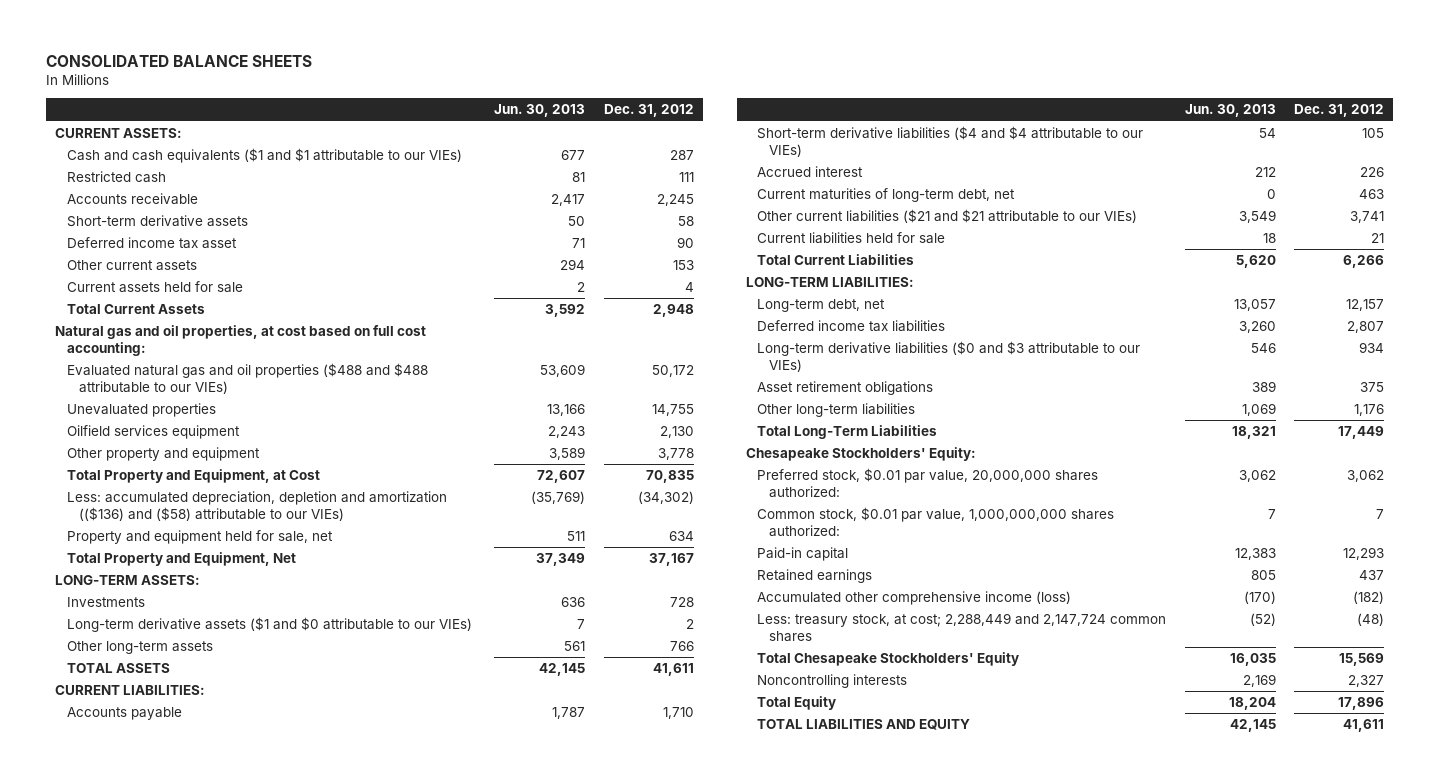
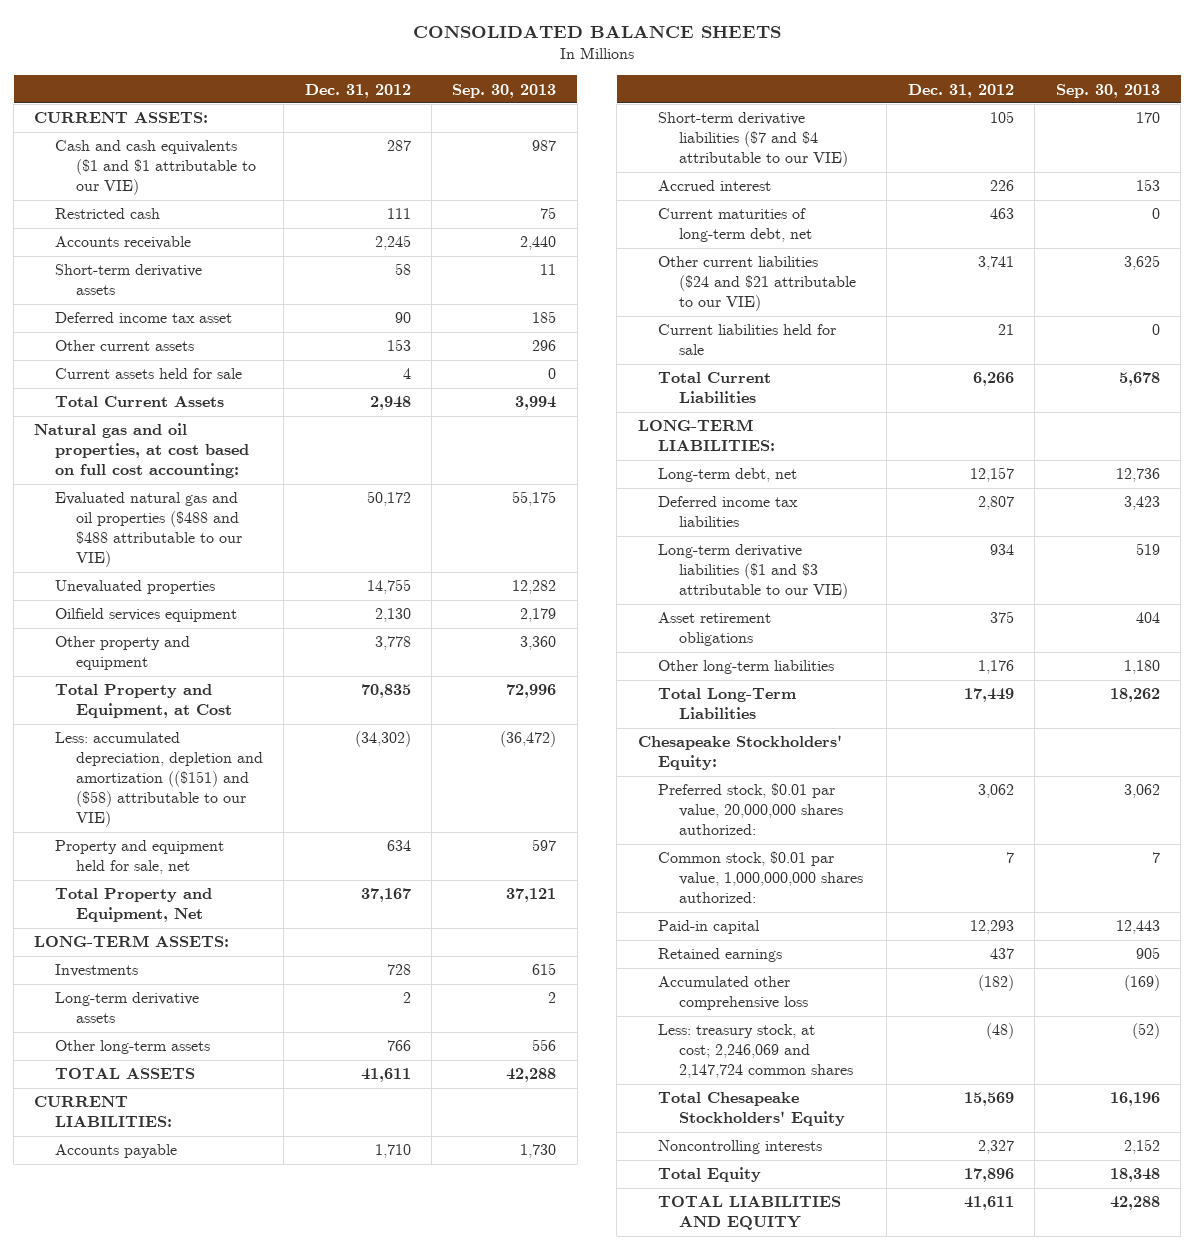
- | Jun. 30, 2013 | Dec. 31, 2012
+ | Dec. 31, 2012 | Sep. 30, 2013
- Cash and cash equivalents ($1 and $1 attributable to our VIEs) | 677 | 287
+ Cash and cash equivalents ($1 and $1 attributable to our VIE) | 287 | 987
- Evaluated natural gas and oil properties ($488 and $488 attributable to our VIEs) | 53,609 | 50,172
+ Evaluated natural gas and oil properties ($488 and $488 attributable to our VIE) | 50,172 | 55,175
- Less: accumulated depreciation, depletion and amortization (($136) and ($58) attributable to our VIEs) | (35,769) | (34,302)
+ Less: accumulated depreciation, depletion and amortization (($151) and ($58) attributable to our VIE) | (34,302) | (36,472)
- Long-term derivative assets ($1 and $0 attributable to our VIEs) | 7 | 2
+ Long-term derivative assets | 2 | 2
- Short-term derivative liabilities ($4 and $4 attributable to our VIEs) | 54 | 105
+ Short-term derivative liabilities ($7 and $4 attributable to our VIE) | 105 | 170
- Other current liabilities ($21 and $21 attributable to our VIEs) | 3,549 | 3,741
+ Other current liabilities ($24 and $21 attributable to our VIE) | 3,741 | 3,625
- Long-term derivative liabilities ($0 and $3 attributable to our VIEs) | 546 | 934
+ Long-term derivative liabilities ($1 and $3 attributable to our VIE) | 934 | 519
- Accumulated other comprehensive income (loss) | (170) | (182)
- Less: treasury stock, at cost; 2,288,449 and 2,147,724 common shares | (52) | (48)
+ Accumulated other comprehensive loss | (182) | (169)
+ Less: treasury stock, at cost; 2,246,069 and 2,147,724 common shares | (48) | (52)

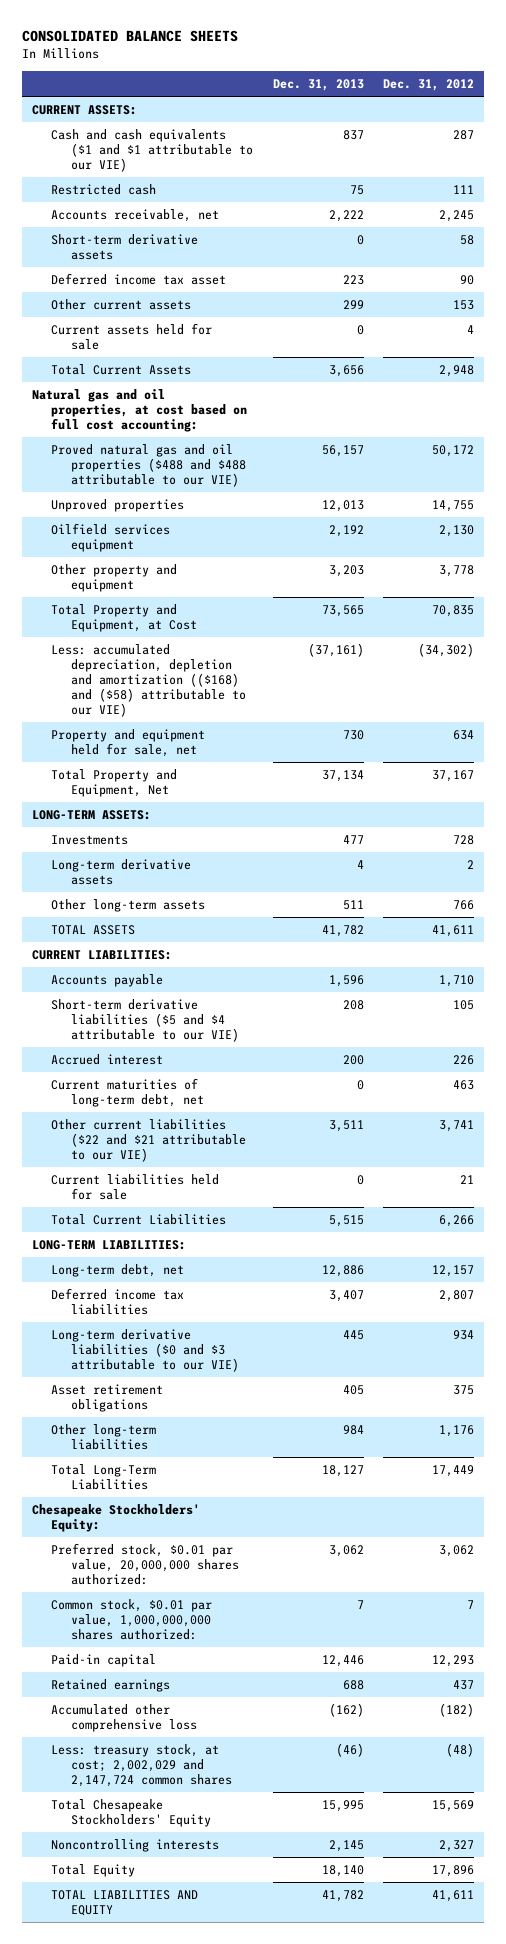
- | Dec. 31, 2012 | Sep. 30, 2013
+ | Dec. 31, 2013 | Dec. 31, 2012
- Accounts receivable | 2,245 | 2,440
+ Accounts receivable, net | 2,222 | 2,245
- Evaluated natural gas and oil properties ($488 and $488 attributable to our VIE) | 50,172 | 55,175
- Unevaluated properties | 14,755 | 12,282
+ Proved natural gas and oil properties ($488 and $488 attributable to our VIE) | 56,157 | 50,172
+ Unproved properties | 12,013 | 14,755
- Less: accumulated depreciation, depletion and amortization (($151) and ($58) attributable to our VIE) | (34,302) | (36,472)
+ Less: accumulated depreciation, depletion and amortization (($168) and ($58) attributable to our VIE) | (37,161) | (34,302)
- Short-term derivative liabilities ($7 and $4 attributable to our VIE) | 105 | 170
+ Short-term derivative liabilities ($5 and $4 attributable to our VIE) | 208 | 105
- Other current liabilities ($24 and $21 attributable to our VIE) | 3,741 | 3,625
+ Other current liabilities ($22 and $21 attributable to our VIE) | 3,511 | 3,741
- Long-term derivative liabilities ($1 and $3 attributable to our VIE) | 934 | 519
+ Long-term derivative liabilities ($0 and $3 attributable to our VIE) | 445 | 934
- Less: treasury stock, at cost; 2,246,069 and 2,147,724 common shares | (48) | (52)
+ Less: treasury stock, at cost; 2,002,029 and 2,147,724 common shares | (46) | (48)

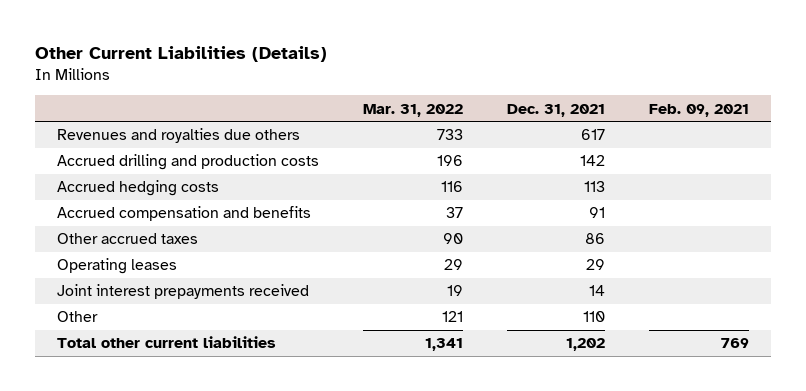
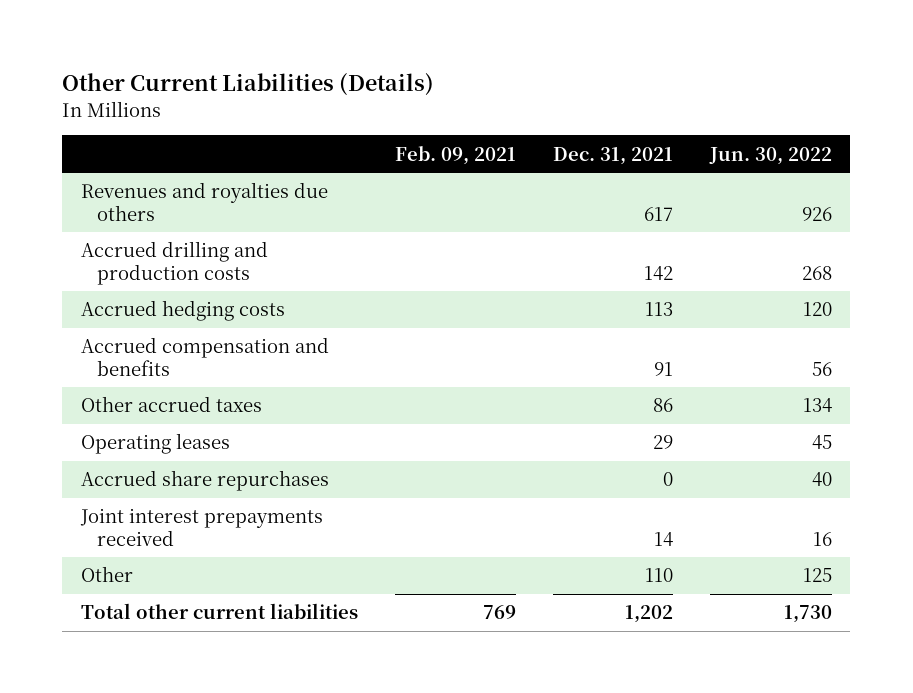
- | Mar. 31, 2022 | Dec. 31, 2021 | Feb. 09, 2021
+ | Feb. 09, 2021 | Dec. 31, 2021 | Jun. 30, 2022
+ Accrued share repurchases | | 0 | 40

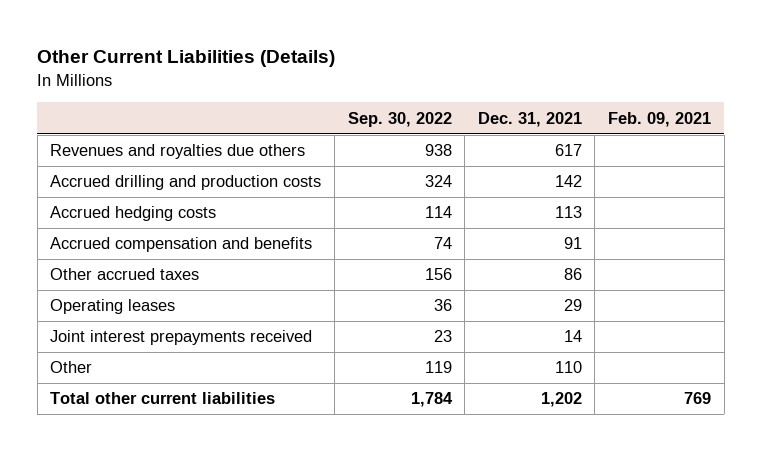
- | Feb. 09, 2021 | Dec. 31, 2021 | Jun. 30, 2022
+ | Sep. 30, 2022 | Dec. 31, 2021 | Feb. 09, 2021
- Accrued share repurchases | | 0 | 40

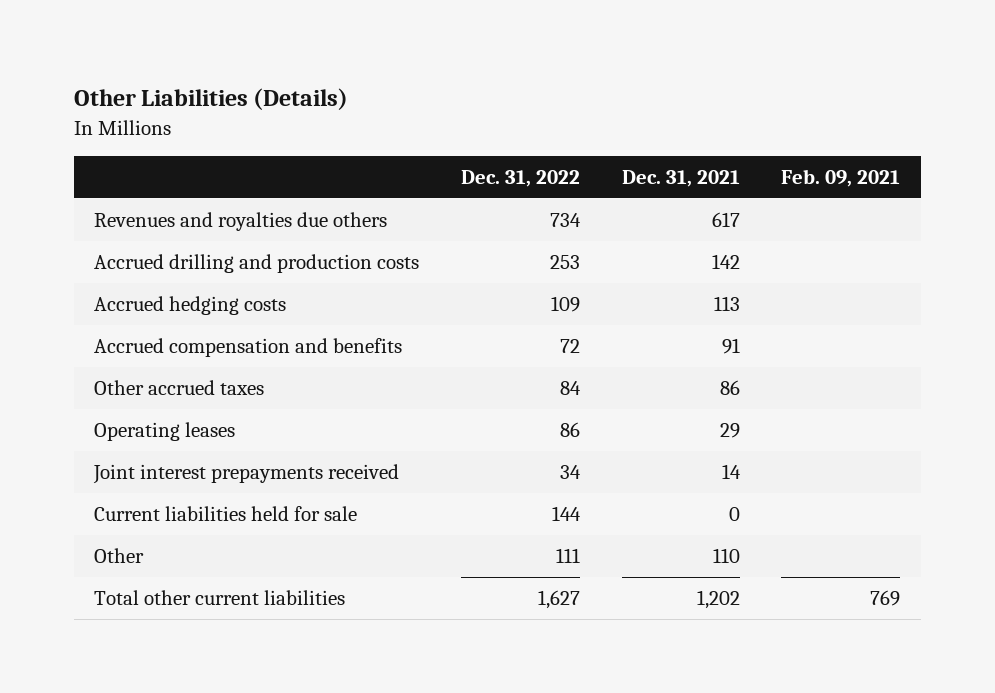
- Other Current Liabilities (Details)
+ Other Liabilities (Details)
- | Sep. 30, 2022 | Dec. 31, 2021 | Feb. 09, 2021
+ | Dec. 31, 2022 | Dec. 31, 2021 | Feb. 09, 2021
+ Current liabilities held for sale | 144 | 0 |

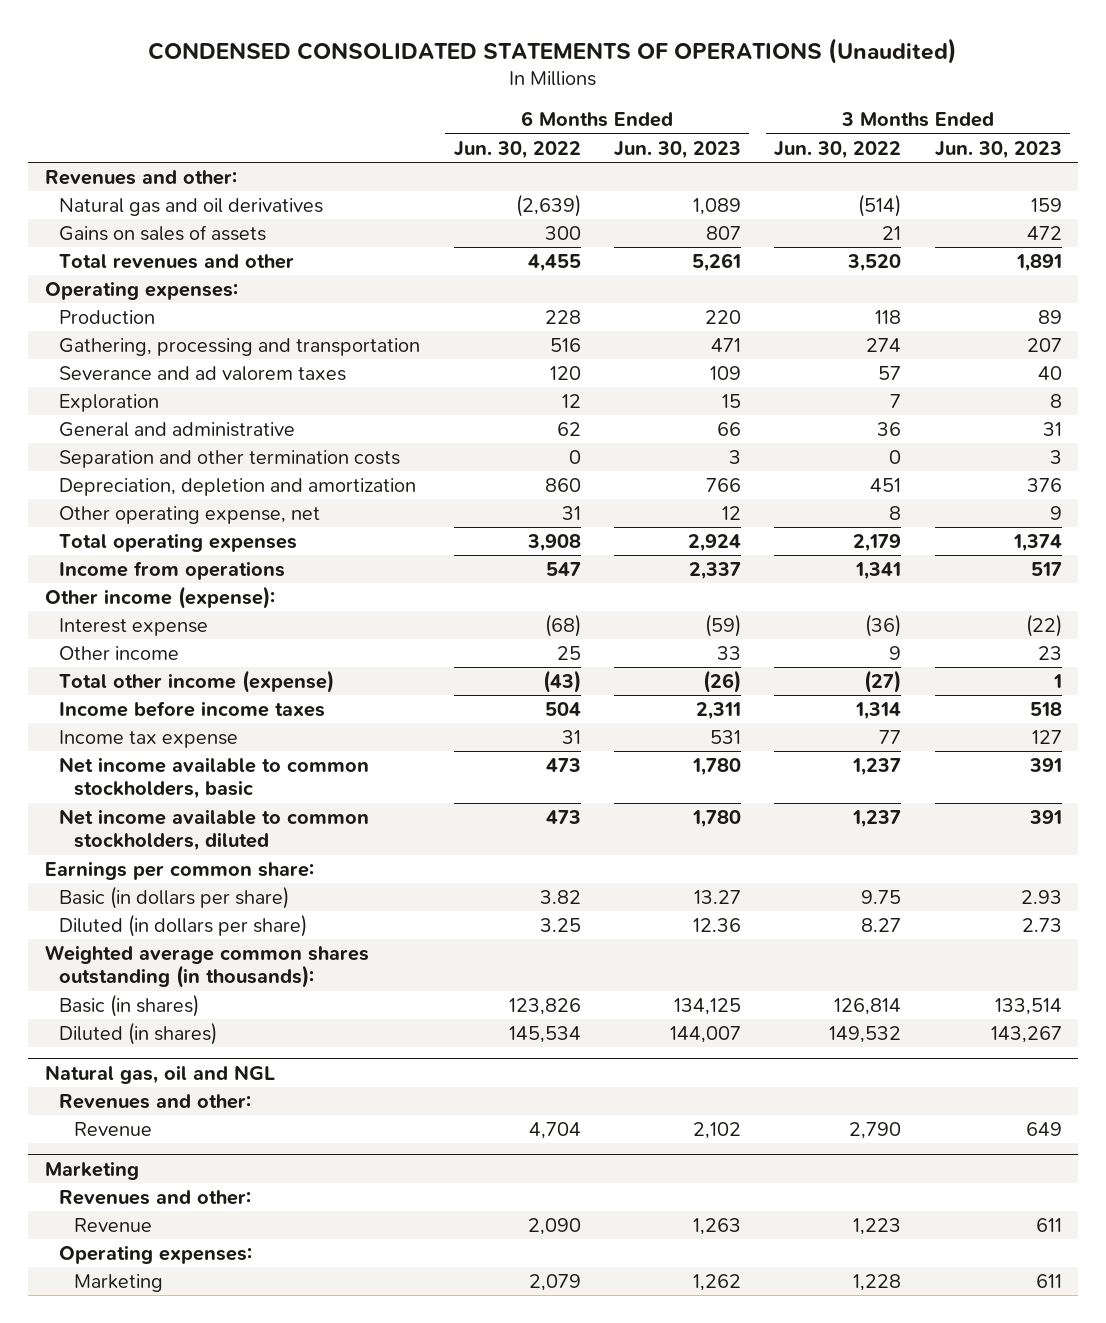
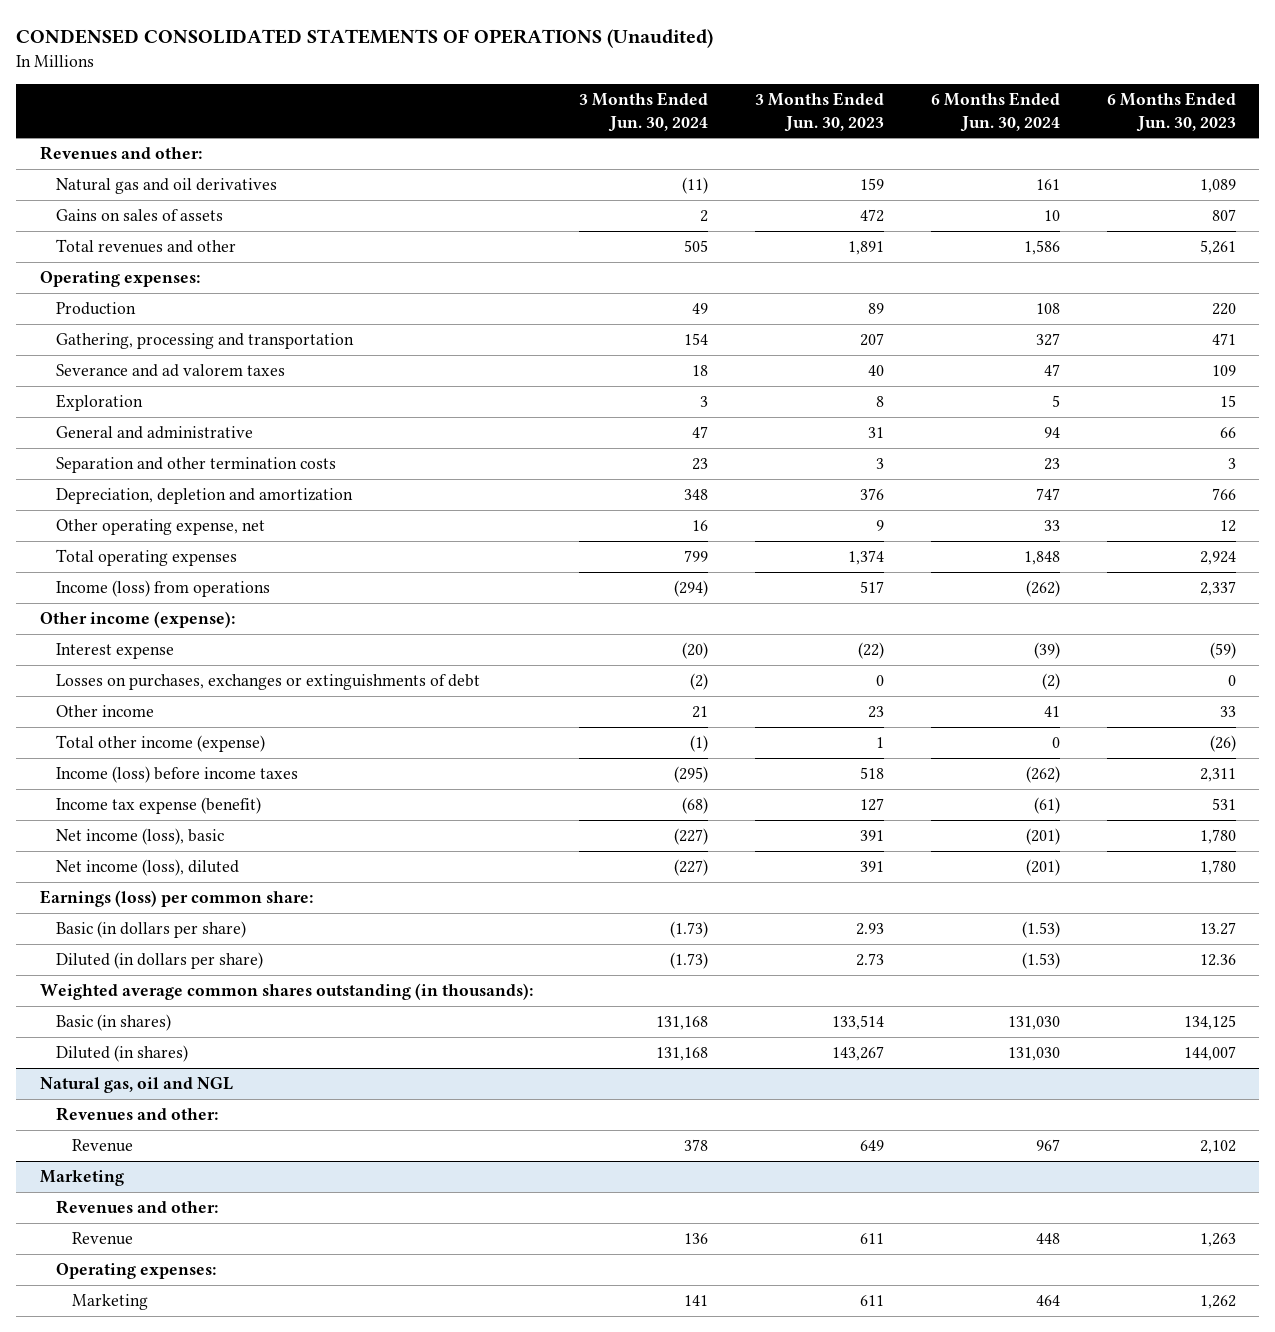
- | 6 Months Ended Jun. 30, 2022 | 6 Months Ended Jun. 30, 2023 | 3 Months Ended Jun. 30, 2022 | 3 Months Ended Jun. 30, 2023
+ | 3 Months Ended Jun. 30, 2024 | 3 Months Ended Jun. 30, 2023 | 6 Months Ended Jun. 30, 2024 | 6 Months Ended Jun. 30, 2023
- Income from operations | 547 | 2,337 | 1,341 | 517
+ Income (loss) from operations | (294) | 517 | (262) | 2,337
+ Losses on purchases, exchanges or extinguishments of debt | (2) | 0 | (2) | 0
- Income before income taxes | 504 | 2,311 | 1,314 | 518
- Income tax expense | 31 | 531 | 77 | 127
- Net income available to common stockholders, basic | 473 | 1,780 | 1,237 | 391
- Net income available to common stockholders, diluted | 473 | 1,780 | 1,237 | 391
- Earnings per common share:
+ Income (loss) before income taxes | (295) | 518 | (262) | 2,311
+ Income tax expense (benefit) | (68) | 127 | (61) | 531
+ Net income (loss), basic | (227) | 391 | (201) | 1,780
+ Net income (loss), diluted | (227) | 391 | (201) | 1,780
+ Earnings (loss) per common share:

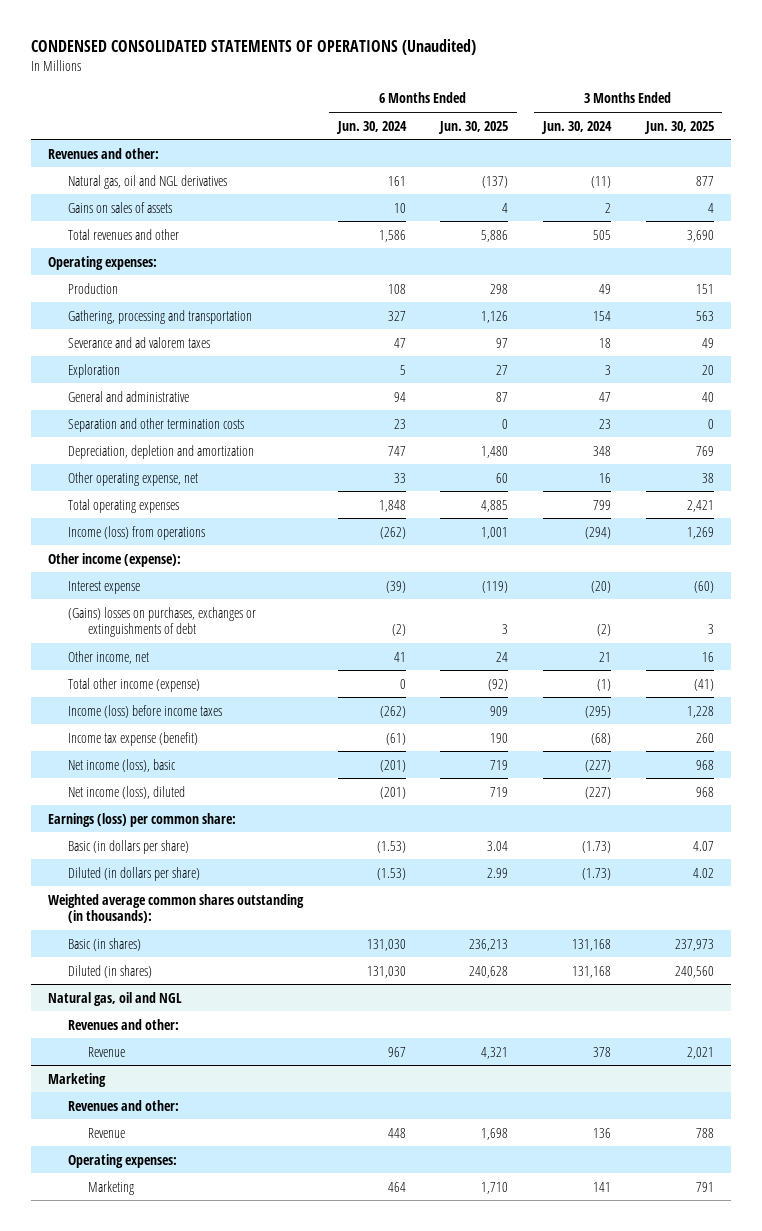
- | 3 Months Ended Jun. 30, 2024 | 3 Months Ended Jun. 30, 2023 | 6 Months Ended Jun. 30, 2024 | 6 Months Ended Jun. 30, 2023
+ | 6 Months Ended Jun. 30, 2024 | 6 Months Ended Jun. 30, 2025 | 3 Months Ended Jun. 30, 2024 | 3 Months Ended Jun. 30, 2025
- Natural gas and oil derivatives | (11) | 159 | 161 | 1,089
+ Natural gas, oil and NGL derivatives | 161 | (137) | (11) | 877
- Losses on purchases, exchanges or extinguishments of debt | (2) | 0 | (2) | 0
- Other income | 21 | 23 | 41 | 33
+ (Gains) losses on purchases, exchanges or extinguishments of debt | (2) | 3 | (2) | 3
+ Other income, net | 41 | 24 | 21 | 16

